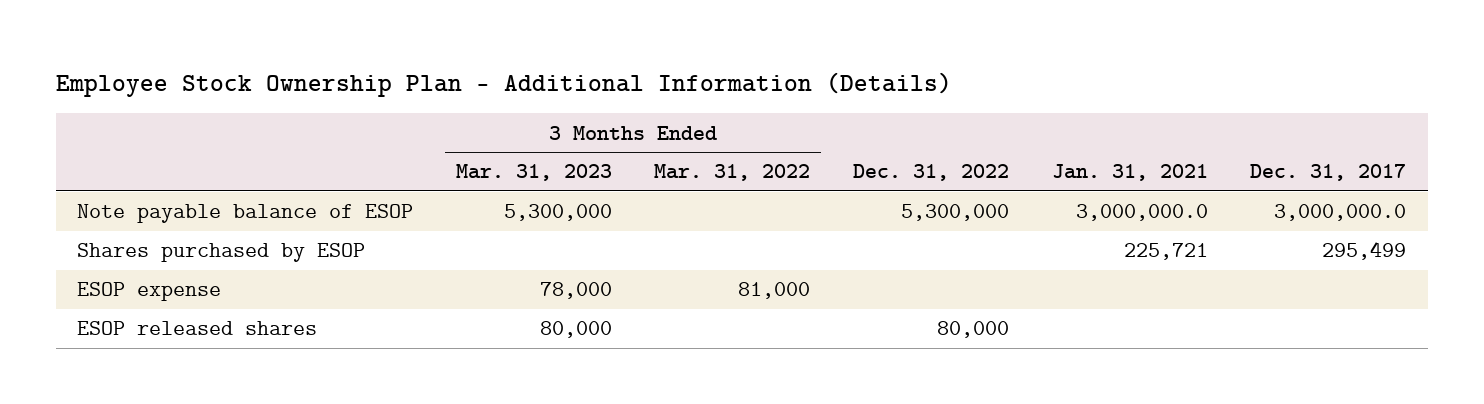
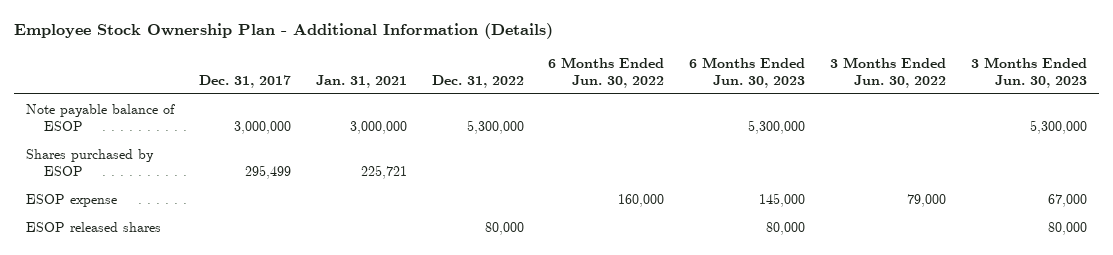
- | 3 Months Ended Mar. 31, 2023 | 3 Months Ended Mar. 31, 2022 | Dec. 31, 2022 | Jan. 31, 2021 | Dec. 31, 2017
+ | Dec. 31, 2017 | Jan. 31, 2021 | Dec. 31, 2022 | 6 Months Ended Jun. 30, 2022 | 6 Months Ended Jun. 30, 2023 | 3 Months Ended Jun. 30, 2022 | 3 Months Ended Jun. 30, 2023
- Note payable balance of ESOP | 5,300,000 | | 5,300,000 | 3,000,000.0 | 3,000,000.0
+ Note payable balance of ESOP | 3,000,000 | 3,000,000 | 5,300,000 | | 5,300,000 | | 5,300,000

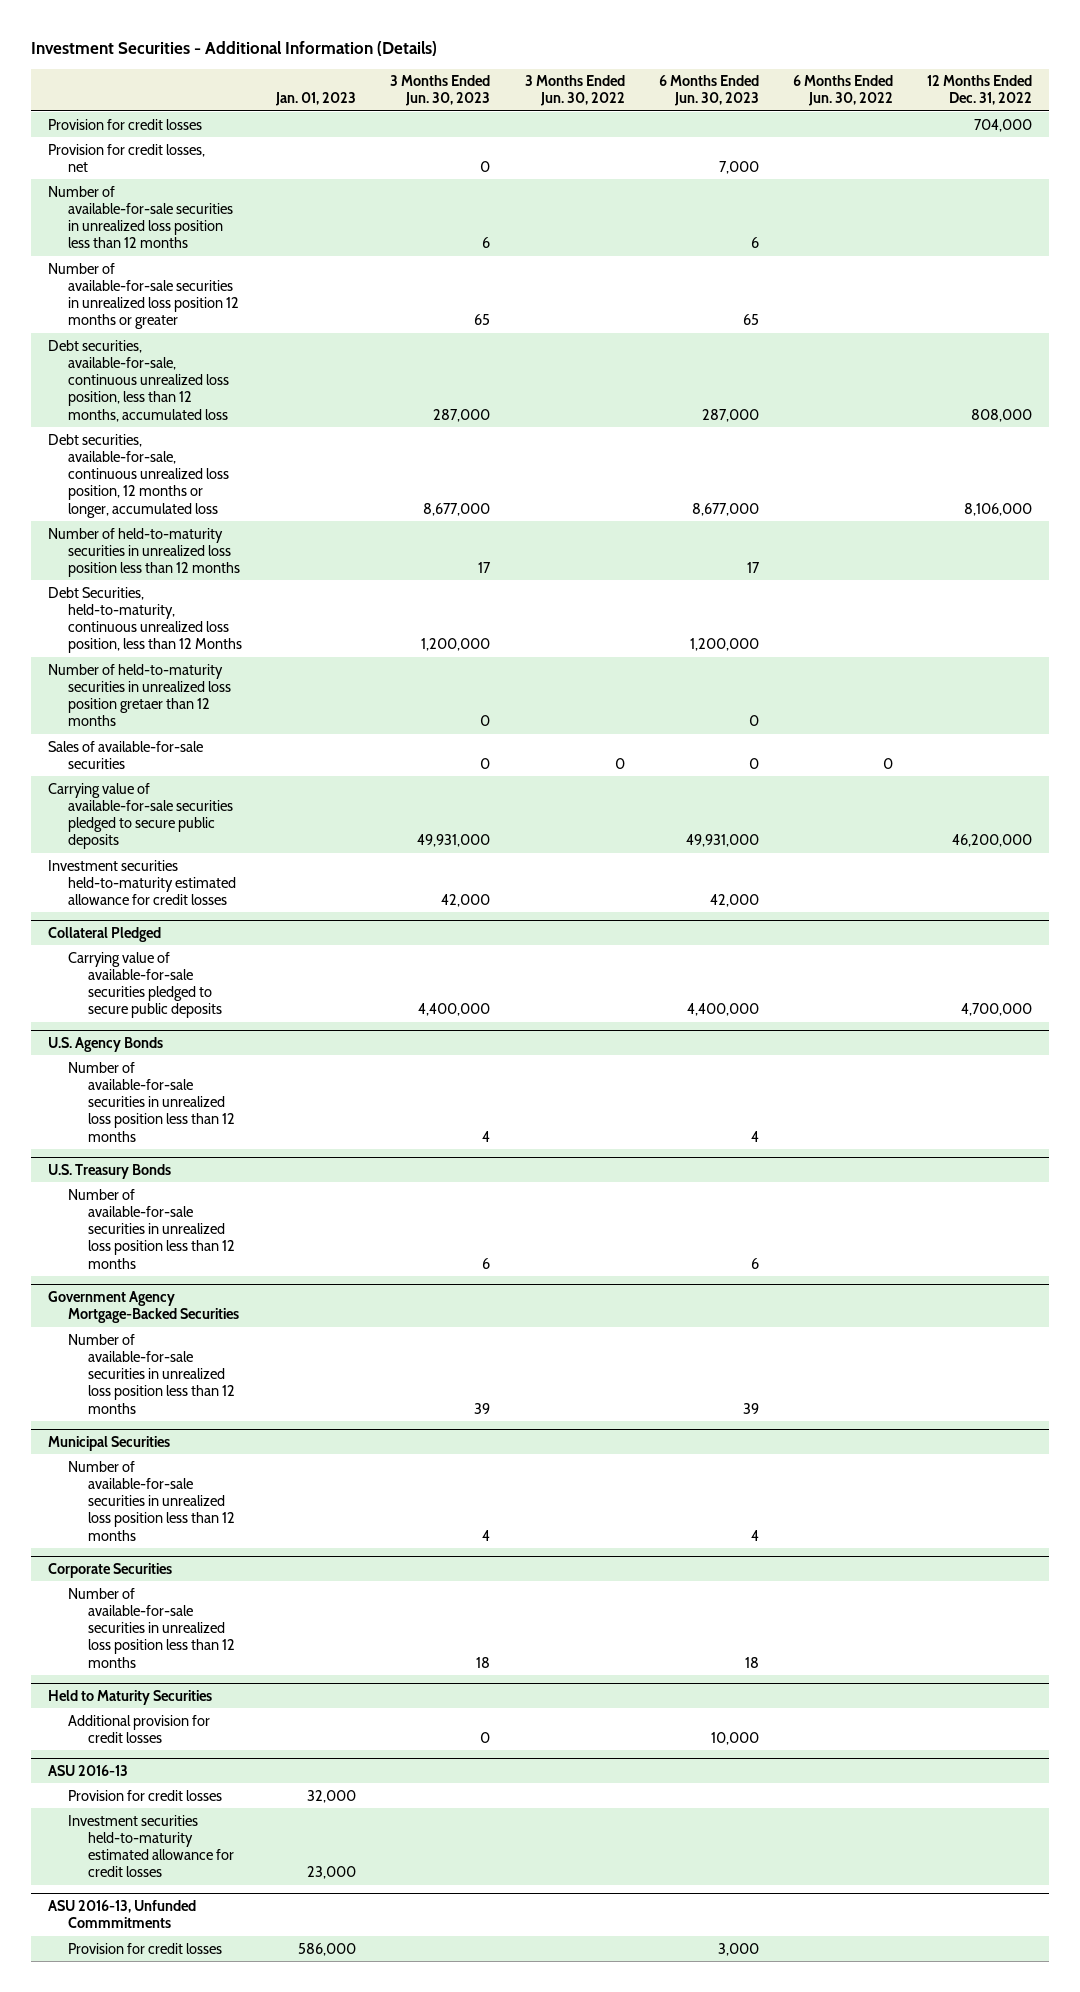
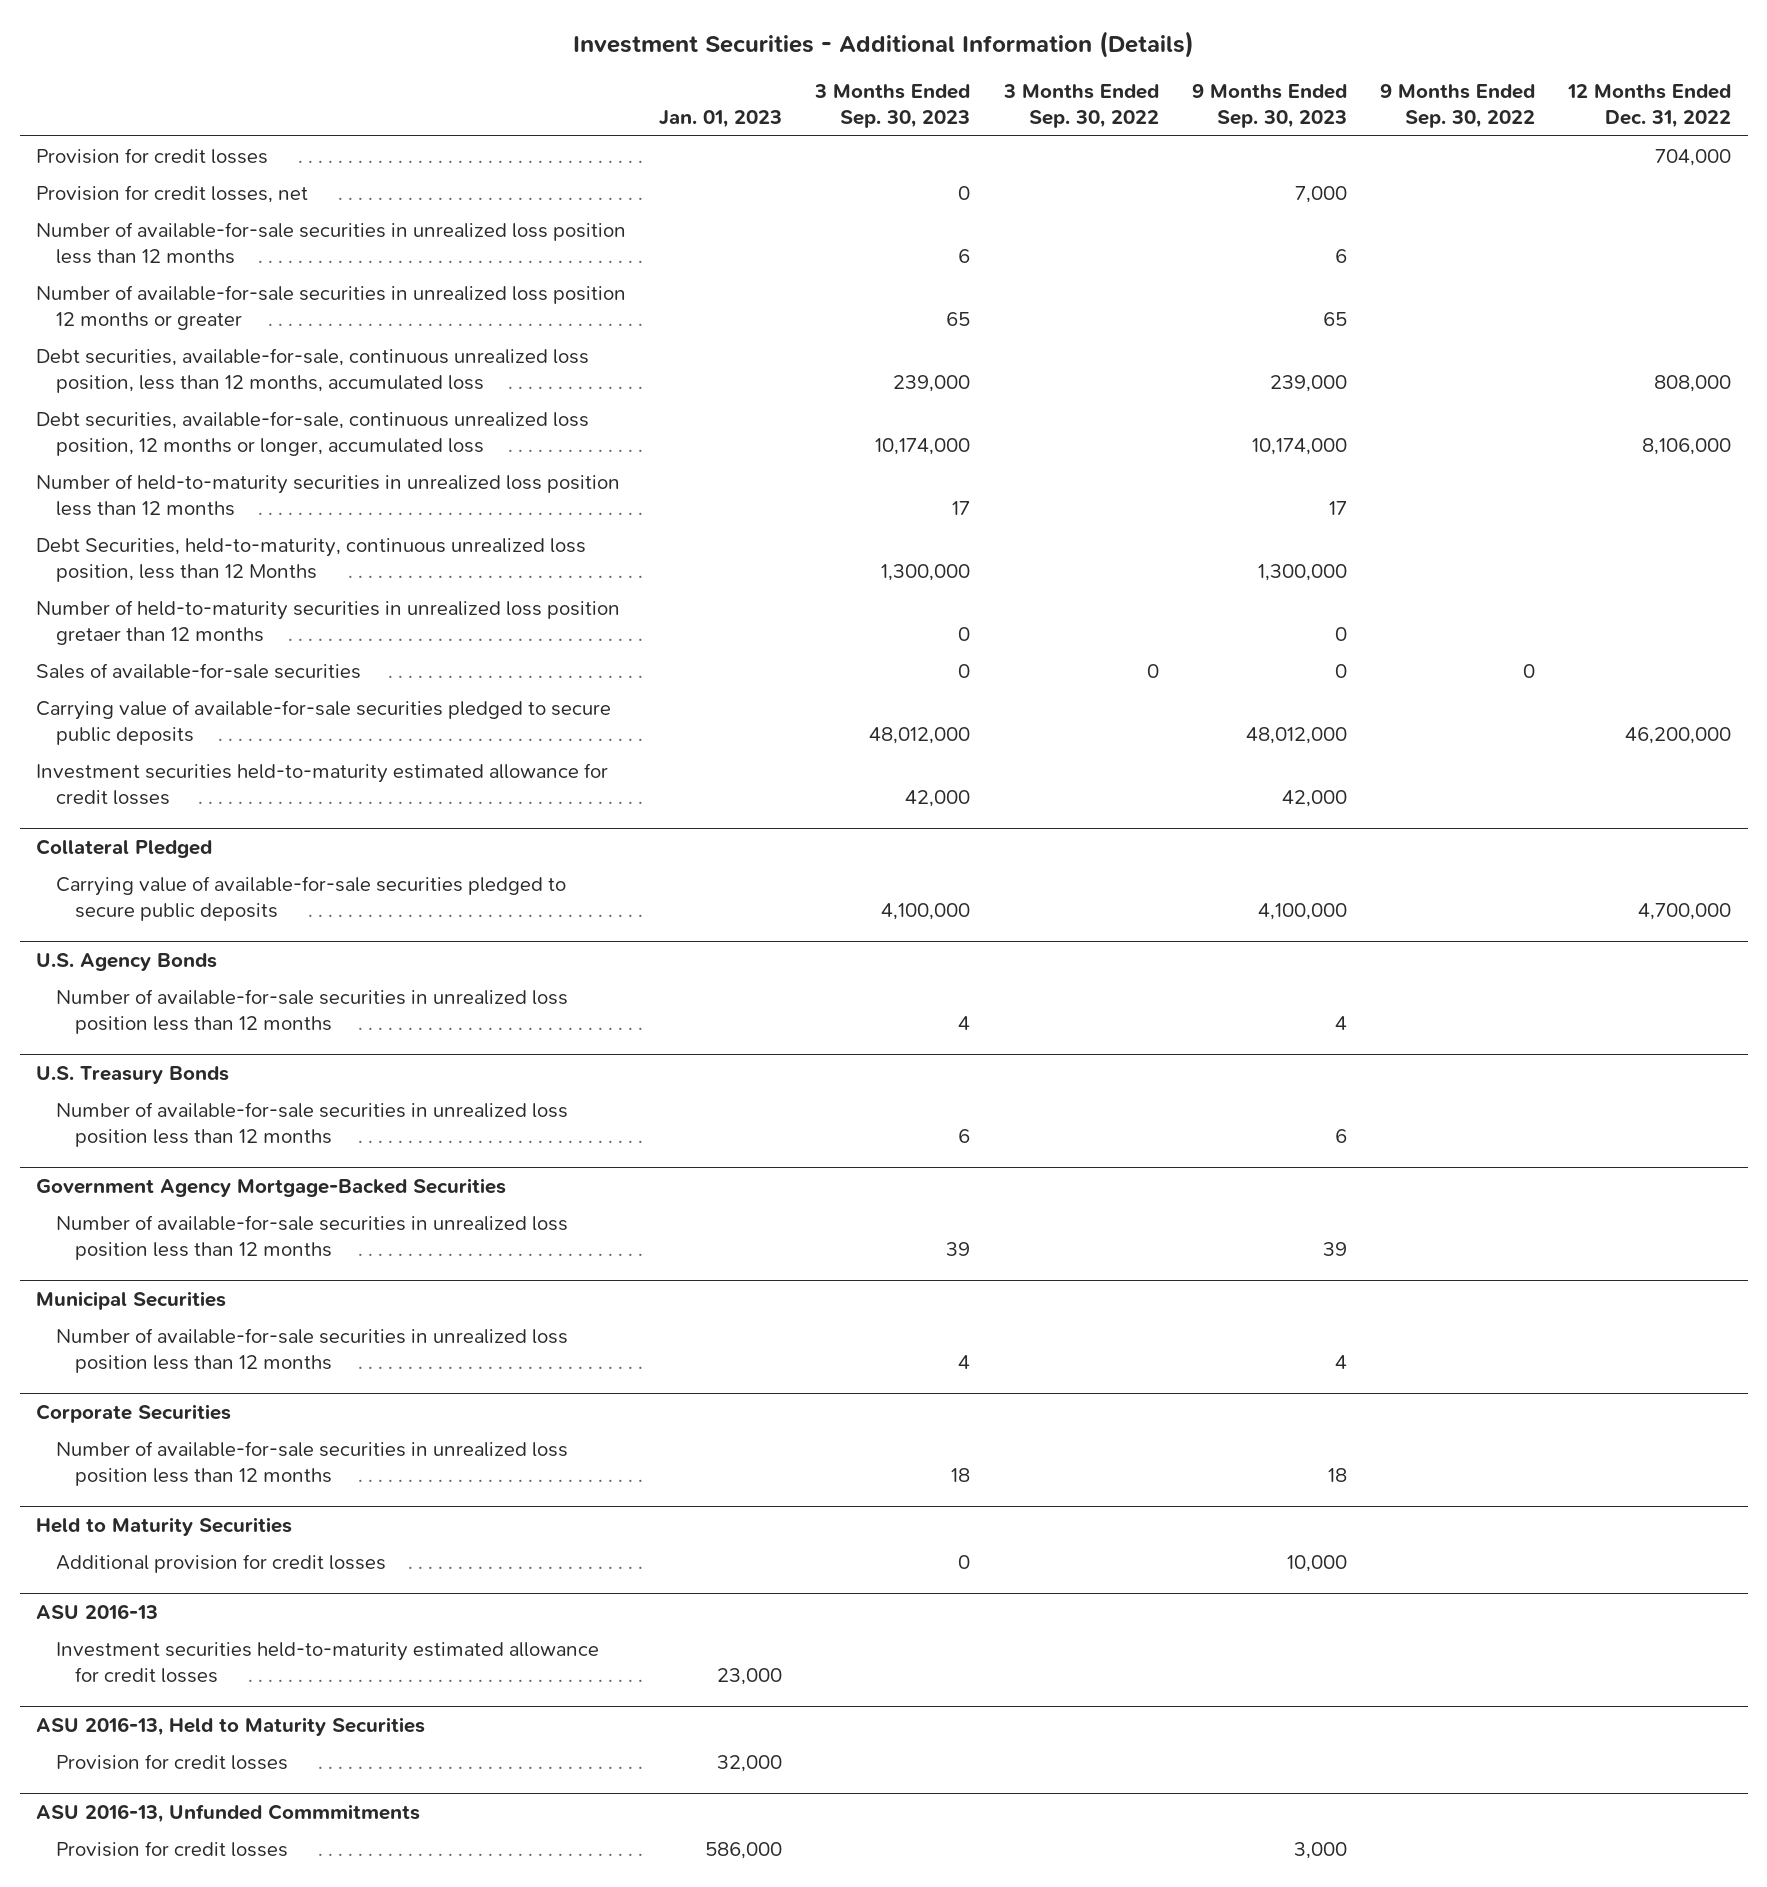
- | Jan. 01, 2023 | 3 Months Ended Jun. 30, 2023 | 3 Months Ended Jun. 30, 2022 | 6 Months Ended Jun. 30, 2023 | 6 Months Ended Jun. 30, 2022 | 12 Months Ended Dec. 31, 2022
+ | Jan. 01, 2023 | 3 Months Ended Sep. 30, 2023 | 3 Months Ended Sep. 30, 2022 | 9 Months Ended Sep. 30, 2023 | 9 Months Ended Sep. 30, 2022 | 12 Months Ended Dec. 31, 2022
@ ASU 2016-13
- Provision for credit losses | 32,000 | | | | |
+ ASU 2016-13, Held to Maturity Securities
+ Provision for credit losses | 32,000 | | | | |

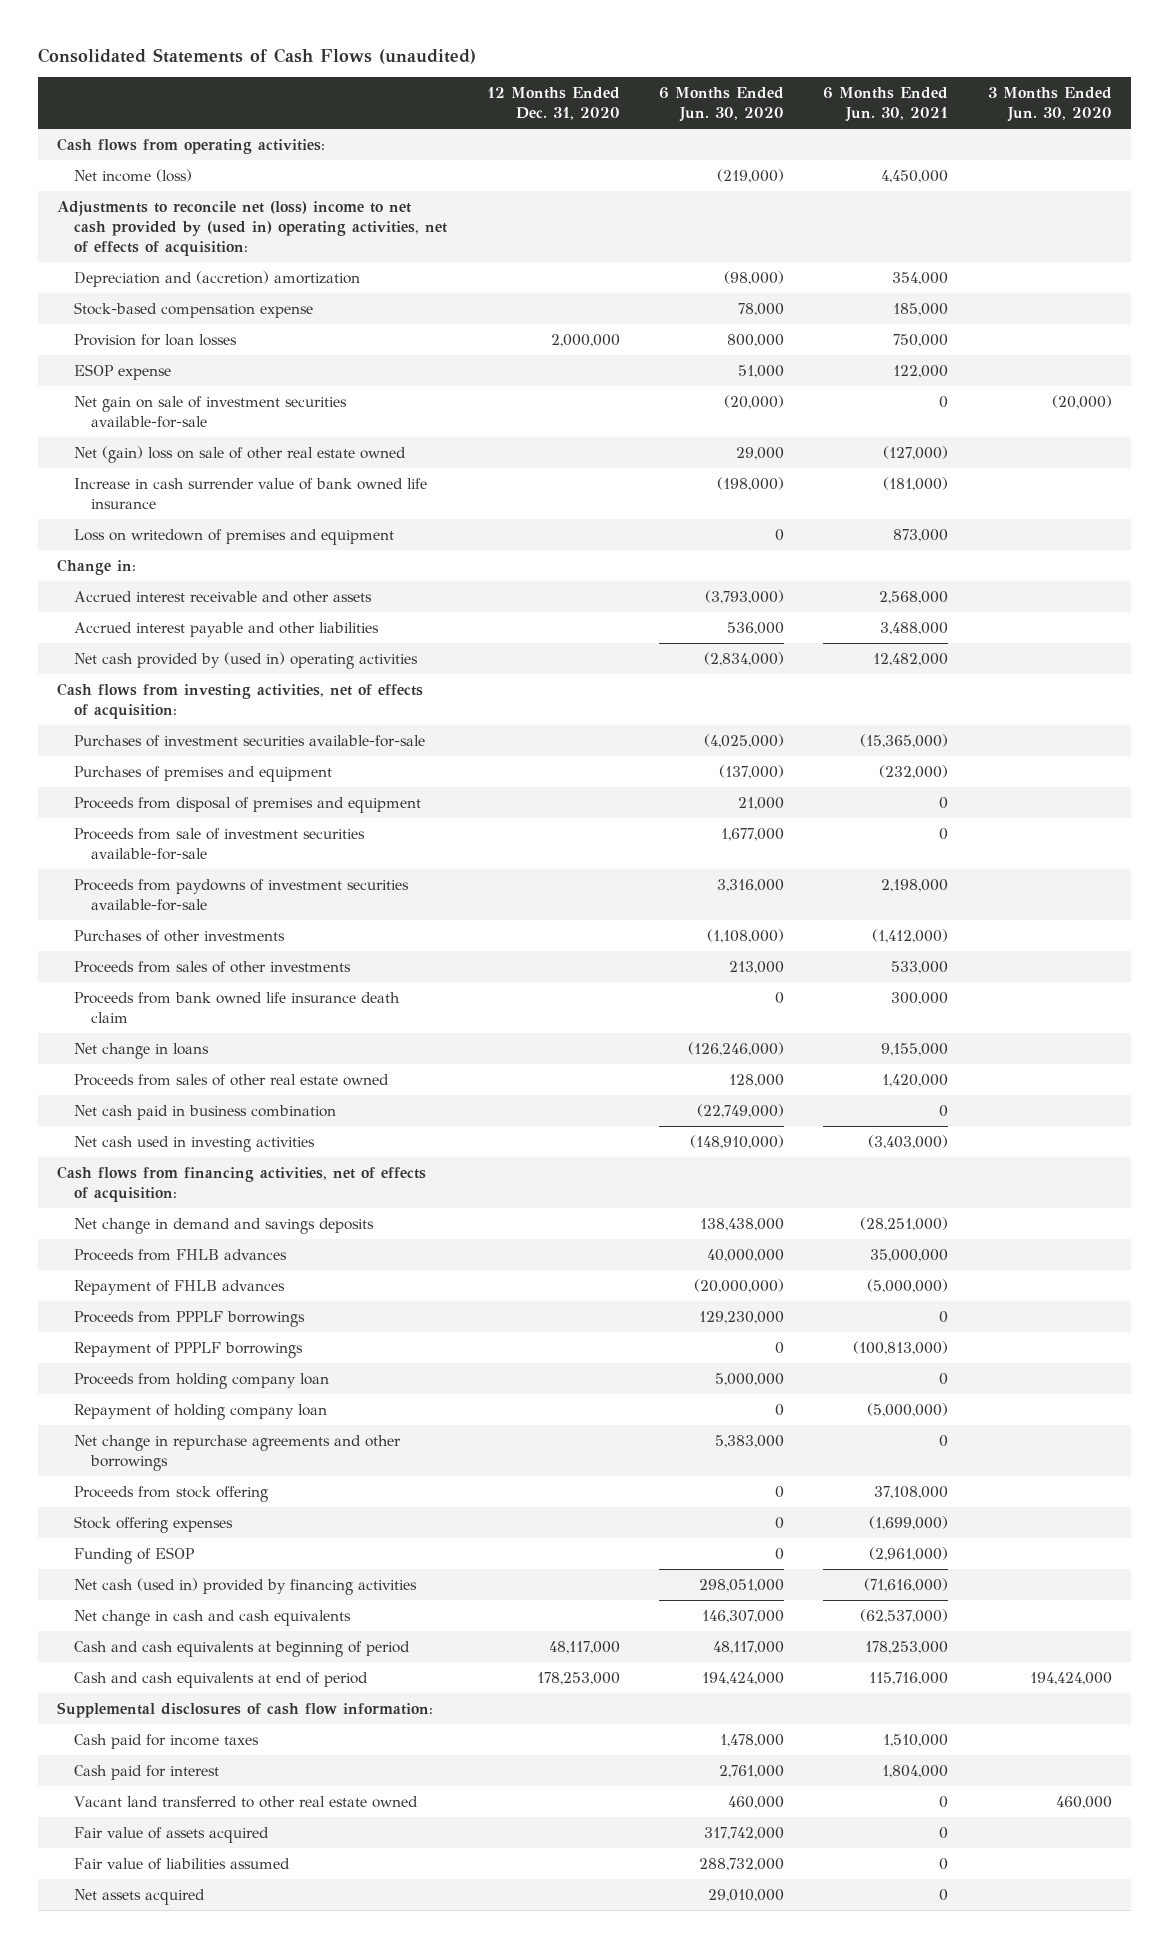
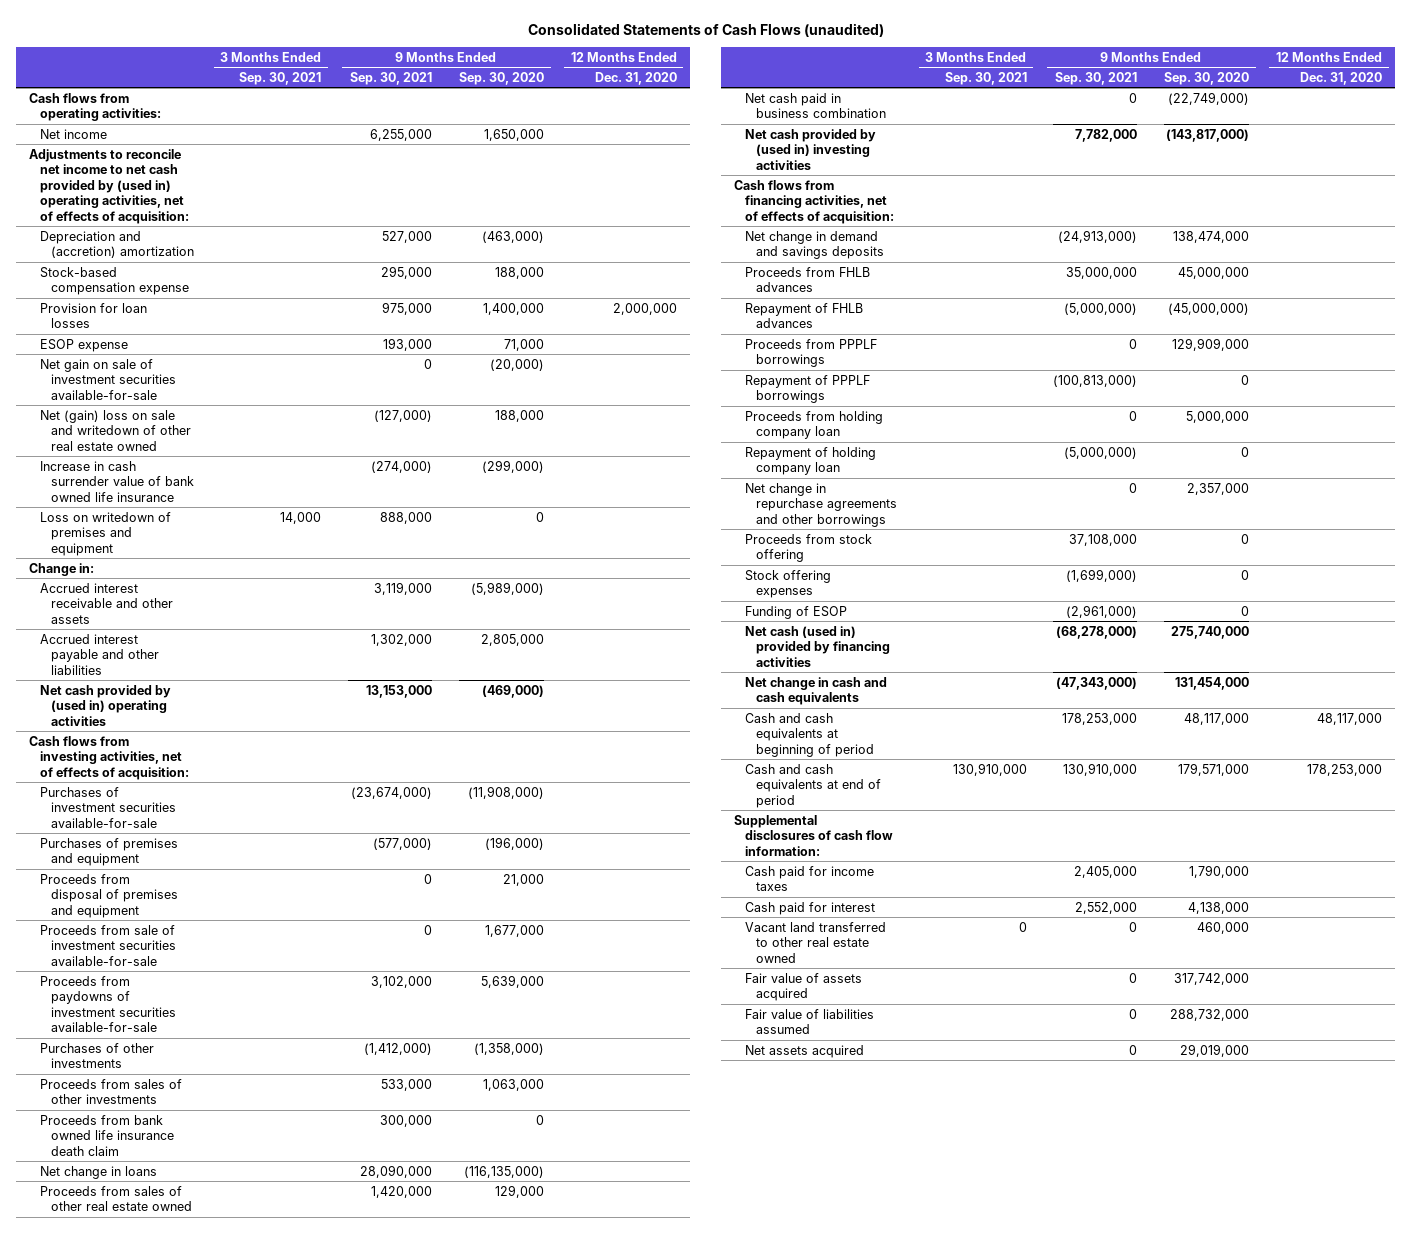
- | 12 Months Ended Dec. 31, 2020 | 6 Months Ended Jun. 30, 2020 | 6 Months Ended Jun. 30, 2021 | 3 Months Ended Jun. 30, 2020
+ | 3 Months Ended Sep. 30, 2021 | 9 Months Ended Sep. 30, 2021 | 9 Months Ended Sep. 30, 2020 | 12 Months Ended Dec. 31, 2020
- Net income (loss) | | (219,000) | 4,450,000 |
- Adjustments to reconcile net (loss) income to net cash provided by (used in) operating activities, net of effects of acquisition:
+ Net income | | 6,255,000 | 1,650,000 |
+ Adjustments to reconcile net income to net cash provided by (used in) operating activities, net of effects of acquisition:
- Net (gain) loss on sale of other real estate owned | | 29,000 | (127,000) |
+ Net (gain) loss on sale and writedown of other real estate owned | | (127,000) | 188,000 |
- Net cash used in investing activities | | (148,910,000) | (3,403,000) |
+ Net cash provided by (used in) investing activities | | 7,782,000 | (143,817,000) |

